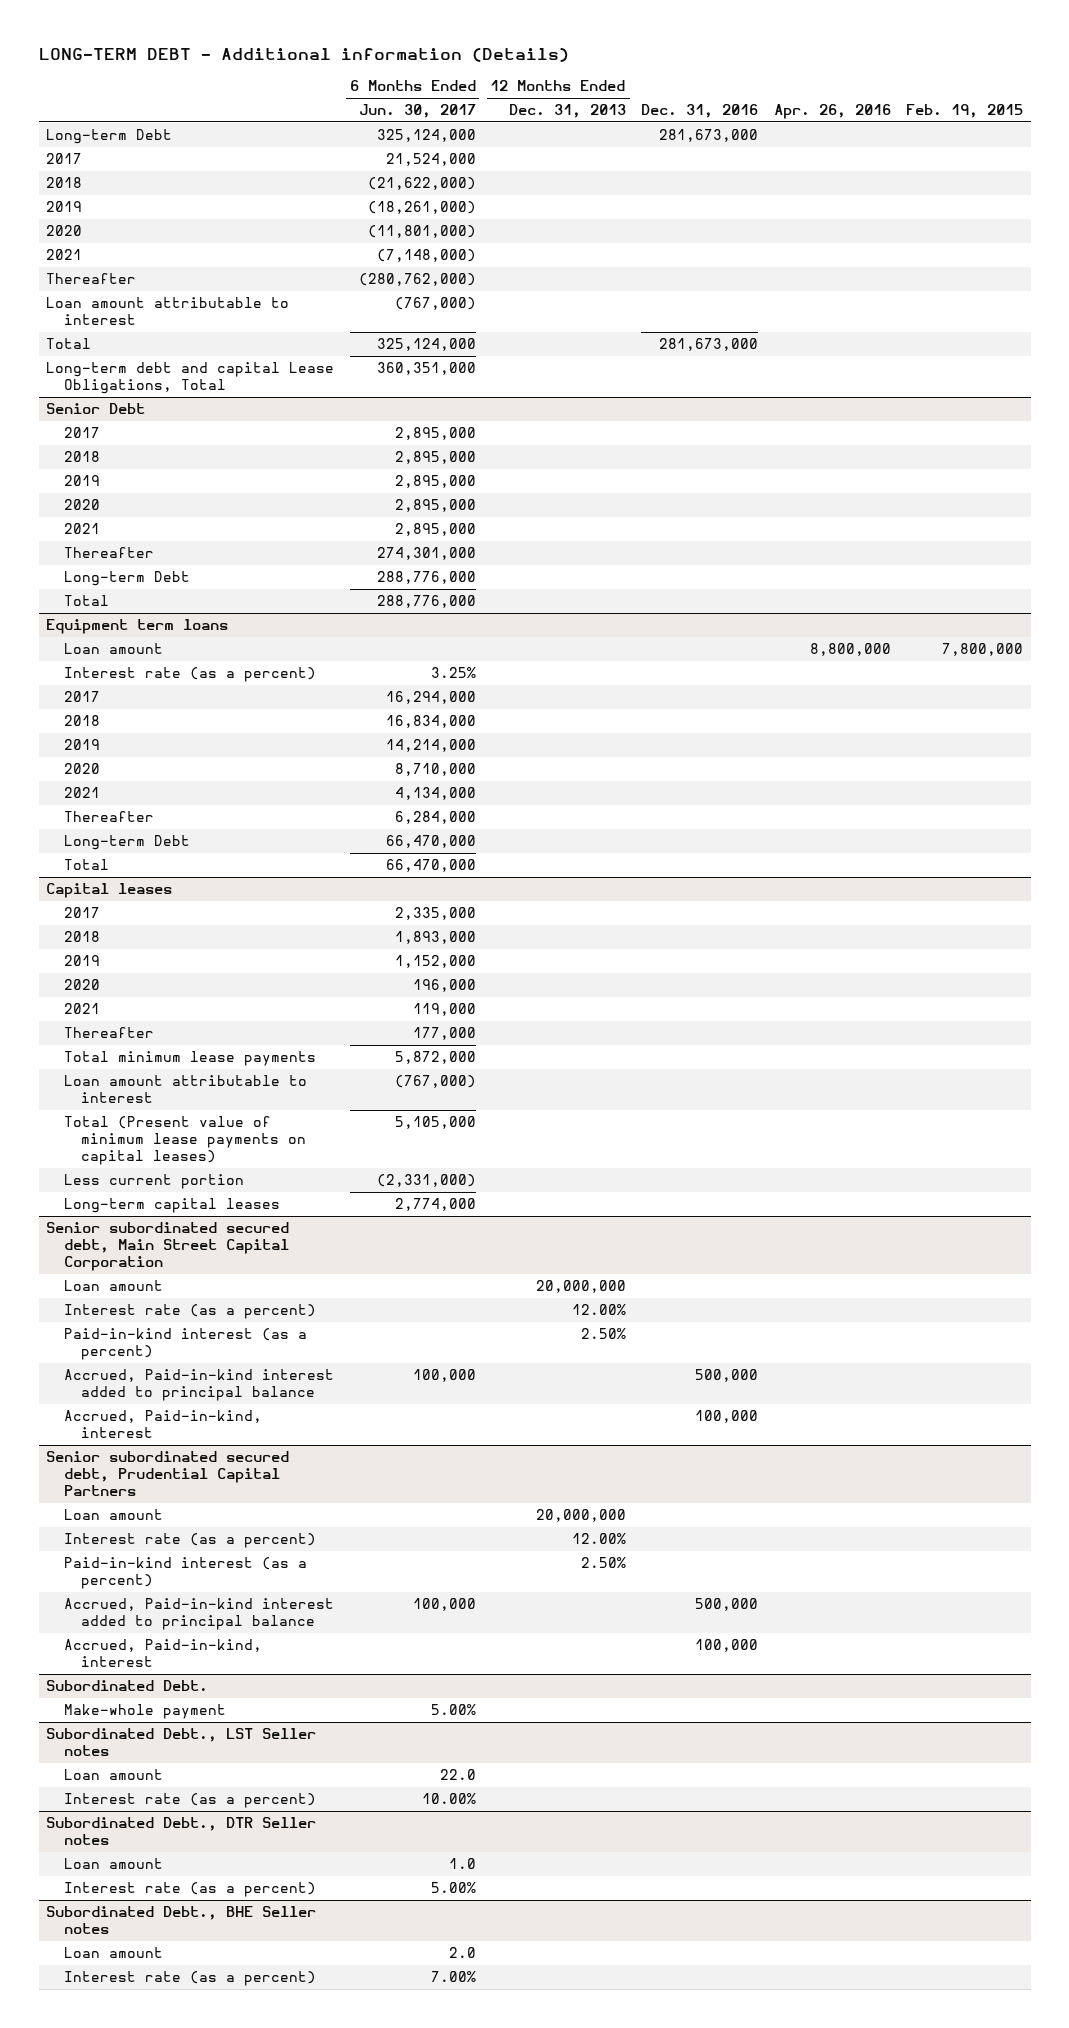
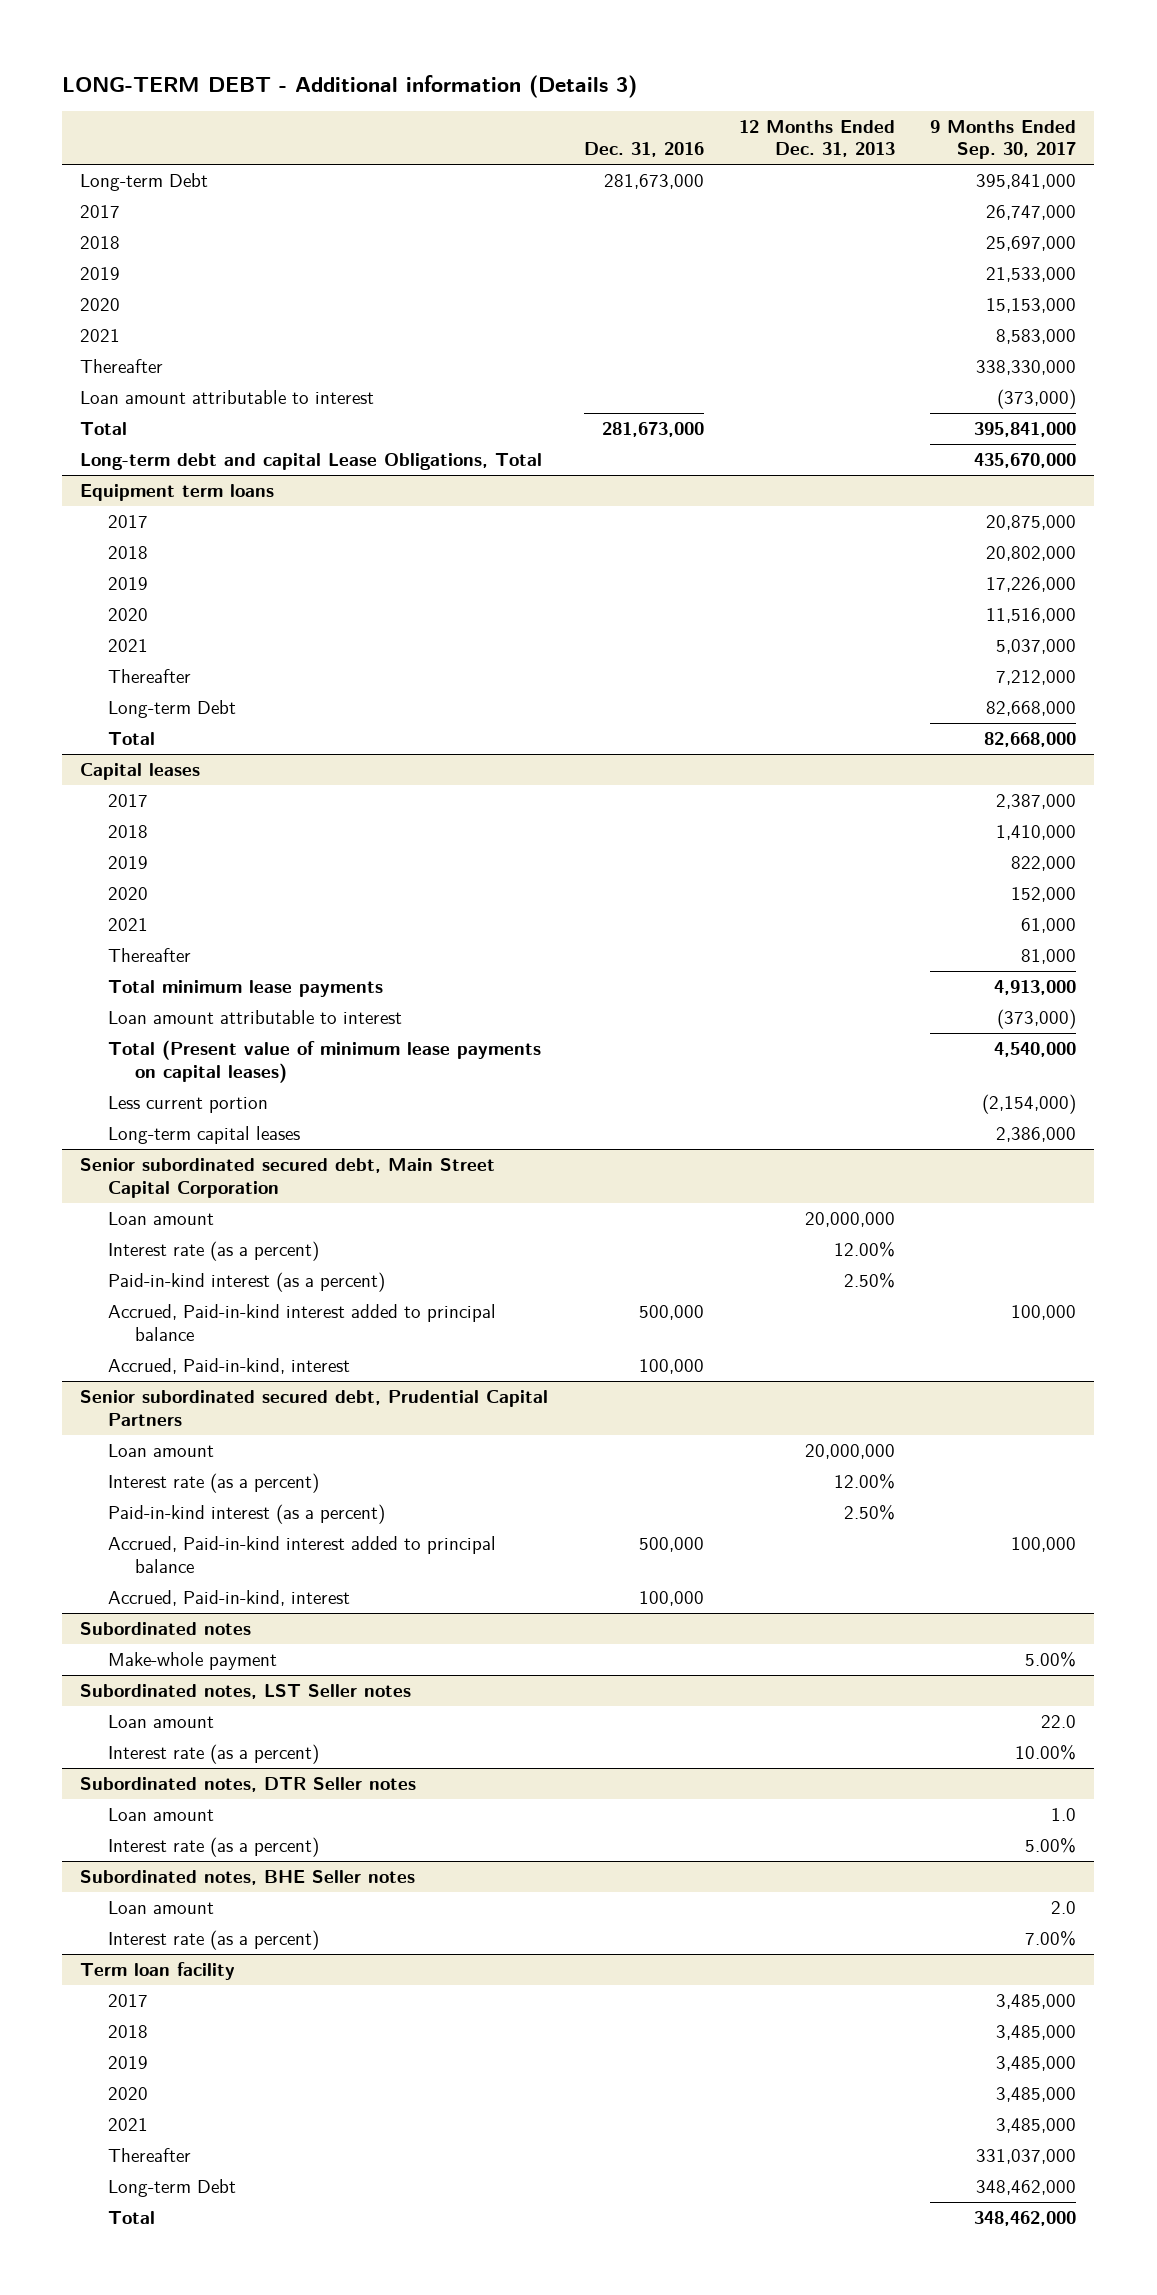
- LONG-TERM DEBT - Additional information (Details)
+ LONG-TERM DEBT - Additional information (Details 3)
- | 6 Months Ended Jun. 30, 2017 | 12 Months Ended Dec. 31, 2013 | Dec. 31, 2016 | Apr. 26, 2016 | Feb. 19, 2015
+ | Dec. 31, 2016 | 12 Months Ended Dec. 31, 2013 | 9 Months Ended Sep. 30, 2017
- Senior Debt
- 2017 | 2,895,000 | | | |
- 2018 | 2,895,000 | | | |
- 2019 | 2,895,000 | | | |
- 2020 | 2,895,000 | | | |
- 2021 | 2,895,000 | | | |
- Thereafter | 274,301,000 | | | |
- Long-term Debt | 288,776,000 | | | |
- Total | 288,776,000 | | | |
@ Equipment term loans
- Loan amount | | | | 8,800,000 | 7,800,000
- Interest rate (as a percent) | 3.25% | | | |
- Subordinated Debt.
+ Subordinated notes
- Subordinated Debt., LST Seller notes
+ Subordinated notes, LST Seller notes
- Subordinated Debt., DTR Seller notes
+ Subordinated notes, DTR Seller notes
- Subordinated Debt., BHE Seller notes
+ Subordinated notes, BHE Seller notes
+ Term loan facility
+ 2017 | | | 3,485,000
+ 2018 | | | 3,485,000
+ 2019 | | | 3,485,000
+ 2020 | | | 3,485,000
+ 2021 | | | 3,485,000
+ Thereafter | | | 331,037,000
+ Long-term Debt | | | 348,462,000
+ Total | | | 348,462,000

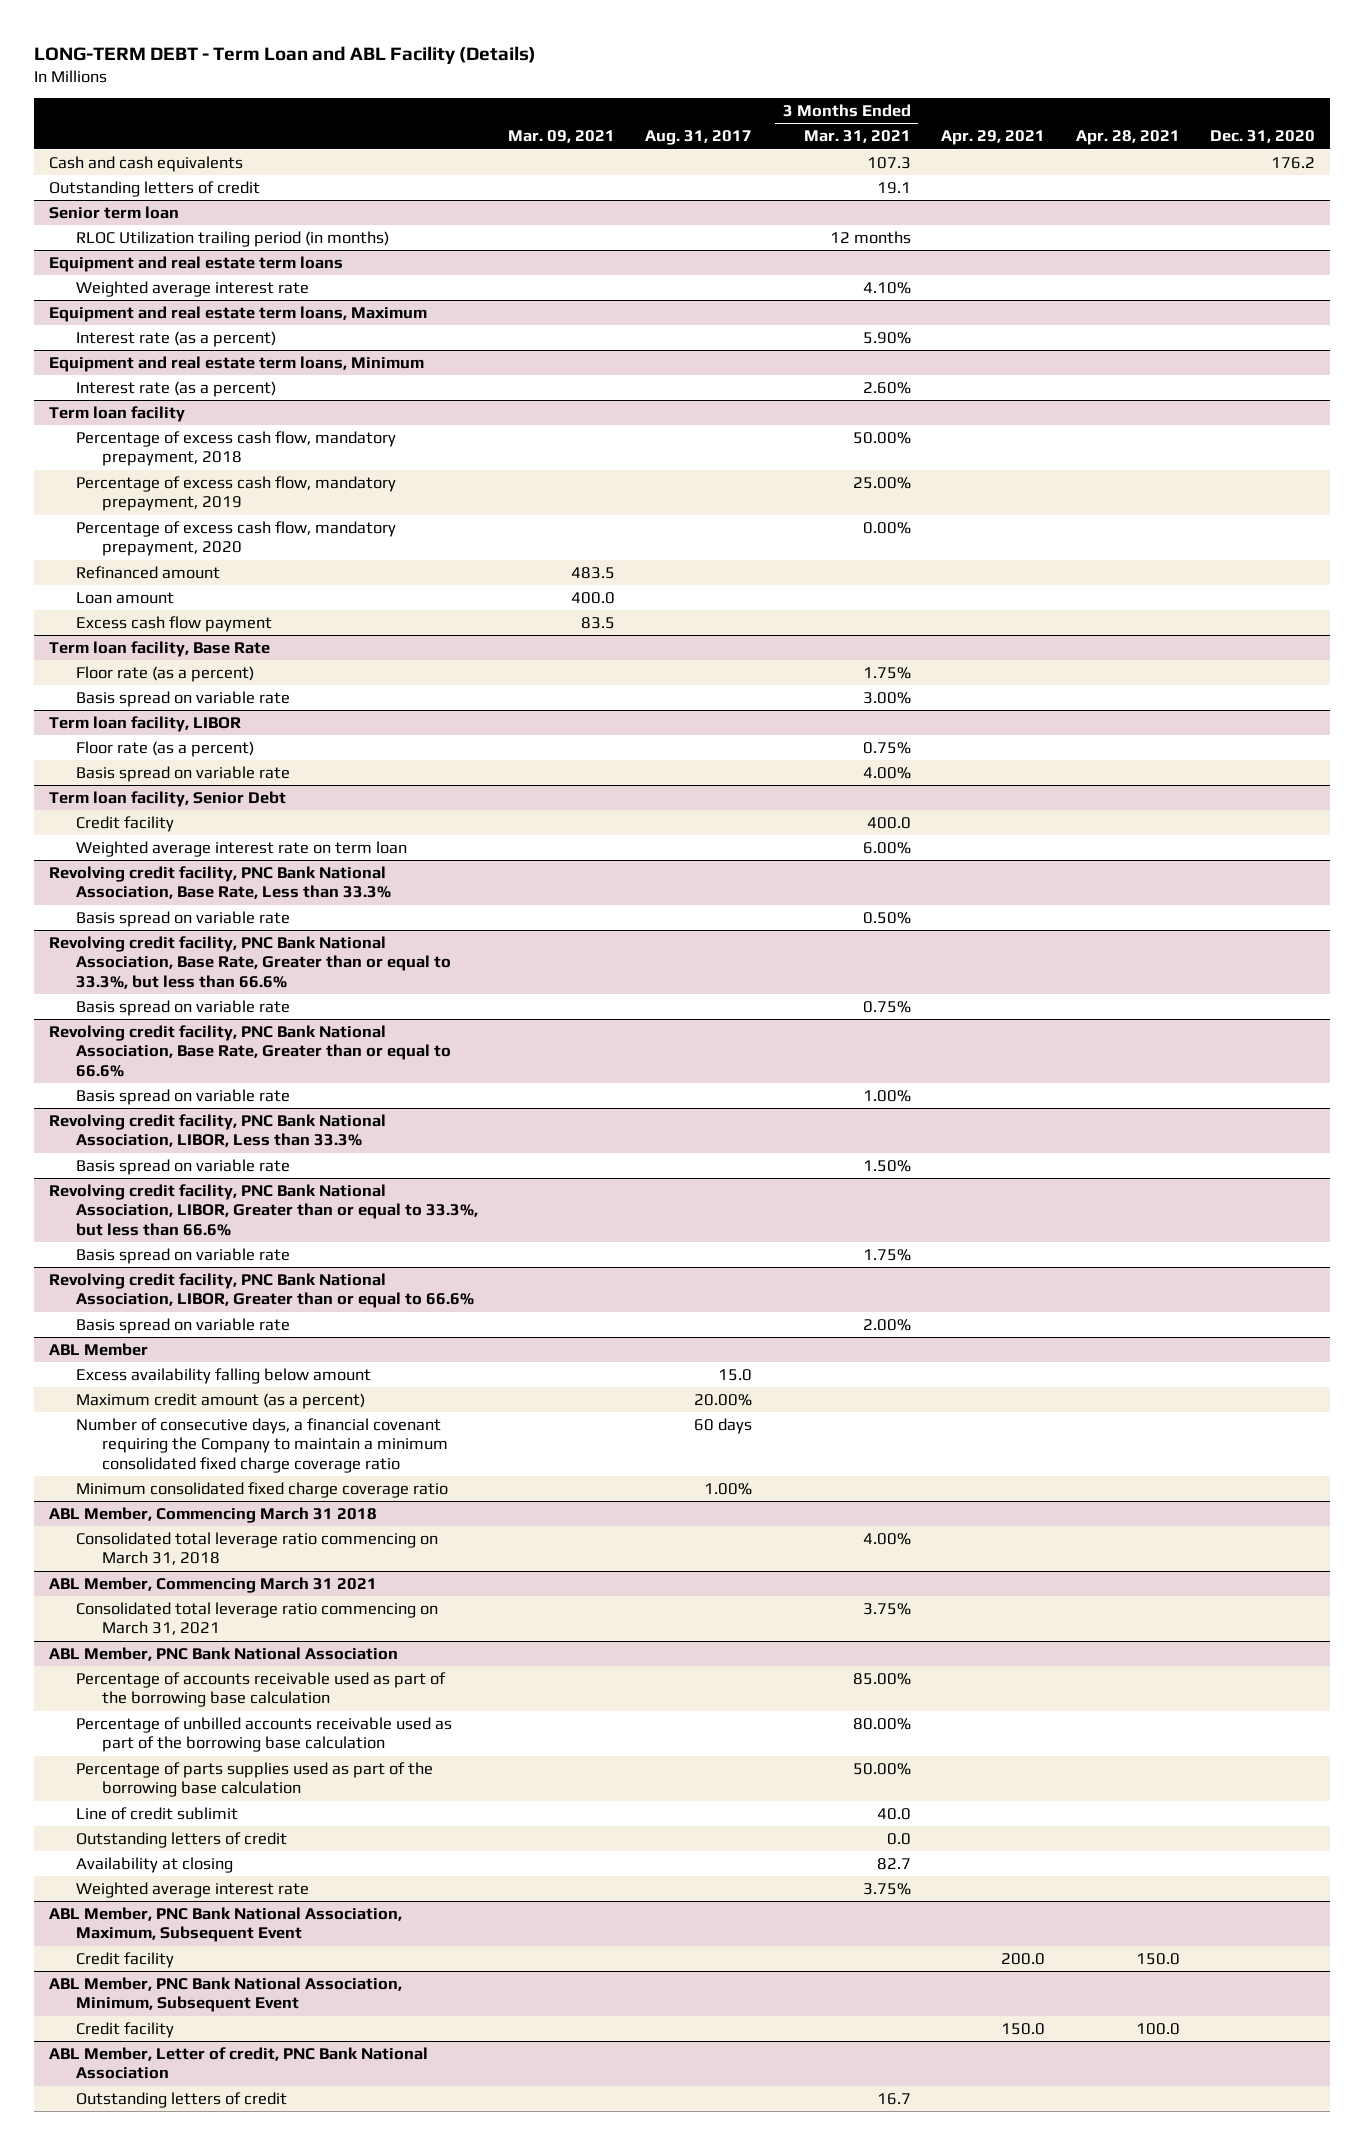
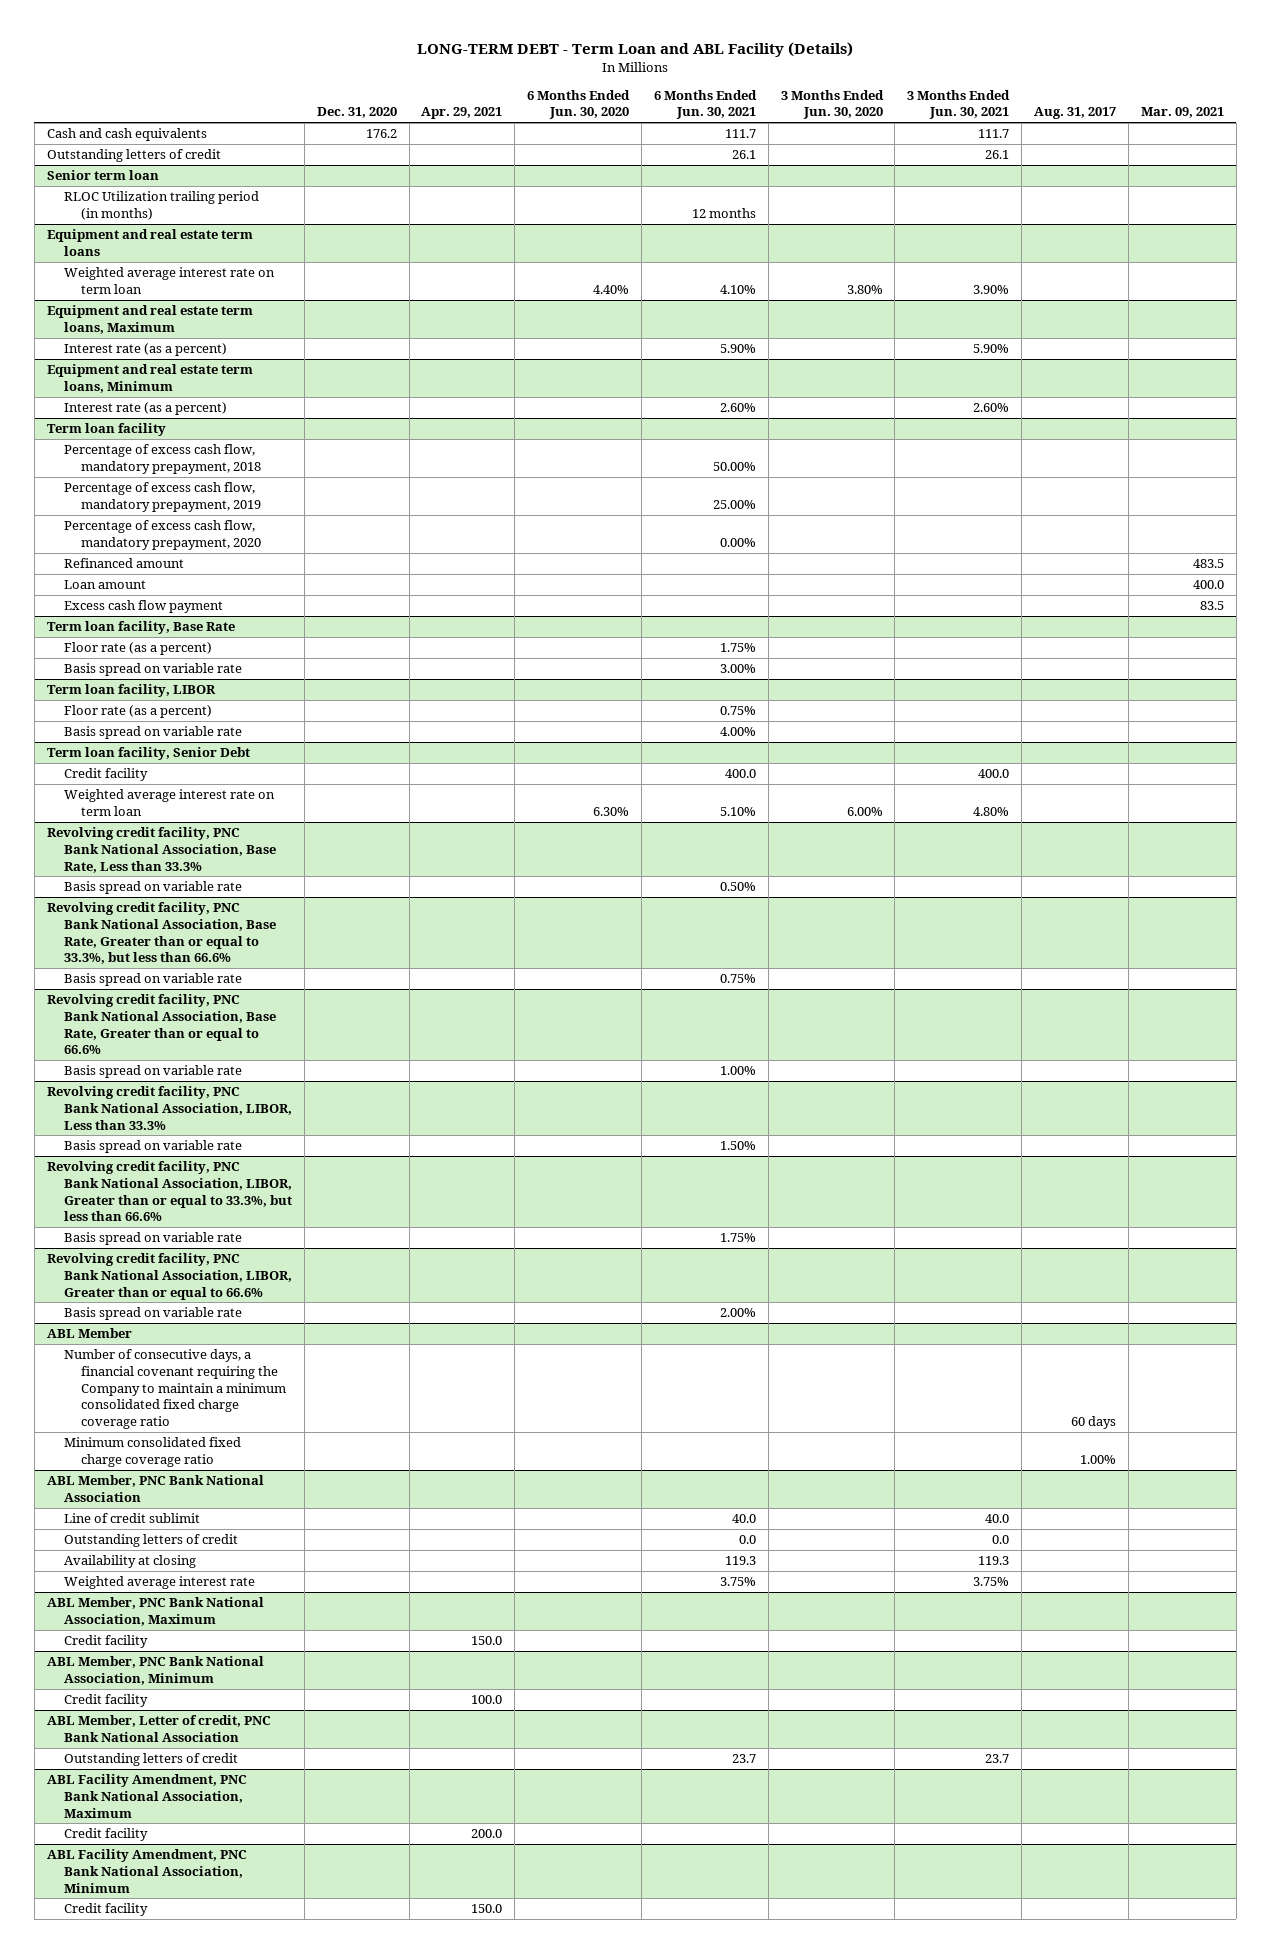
- | Mar. 09, 2021 | Aug. 31, 2017 | 3 Months Ended Mar. 31, 2021 | Apr. 29, 2021 | Apr. 28, 2021 | Dec. 31, 2020
+ | Dec. 31, 2020 | Apr. 29, 2021 | 6 Months Ended Jun. 30, 2020 | 6 Months Ended Jun. 30, 2021 | 3 Months Ended Jun. 30, 2020 | 3 Months Ended Jun. 30, 2021 | Aug. 31, 2017 | Mar. 09, 2021
@ Equipment and real estate term loans
- Weighted average interest rate | | | 4.10% | | |
+ Weighted average interest rate on term loan | | | 4.40% | 4.10% | 3.80% | 3.90% | |
@ ABL Member
- Excess availability falling below amount | | 15.0 | | | |
- Maximum credit amount (as a percent) | | 20.00% | | | |
- ABL Member, Commencing March 31 2018
- Consolidated total leverage ratio commencing on March 31, 2018 | | | 4.00% | | |
- ABL Member, Commencing March 31 2021
- Consolidated total leverage ratio commencing on March 31, 2021 | | | 3.75% | | |
@ ABL Member, PNC Bank National Association
- Percentage of accounts receivable used as part of the borrowing base calculation | | | 85.00% | | |
- Percentage of unbilled accounts receivable used as part of the borrowing base calculation | | | 80.00% | | |
- Percentage of parts supplies used as part of the borrowing base calculation | | | 50.00% | | |
- ABL Member, PNC Bank National Association, Maximum, Subsequent Event
- Credit facility | | | | 200.0 | 150.0 |
- ABL Member, PNC Bank National Association, Minimum, Subsequent Event
- Credit facility | | | | 150.0 | 100.0 |
+ ABL Member, PNC Bank National Association, Maximum
+ Credit facility | | 150.0 | | | | | |
+ ABL Member, PNC Bank National Association, Minimum
+ Credit facility | | 100.0 | | | | | |
+ ABL Facility Amendment, PNC Bank National Association, Maximum
+ Credit facility | | 200.0 | | | | | |
+ ABL Facility Amendment, PNC Bank National Association, Minimum
+ Credit facility | | 150.0 | | | | | |

